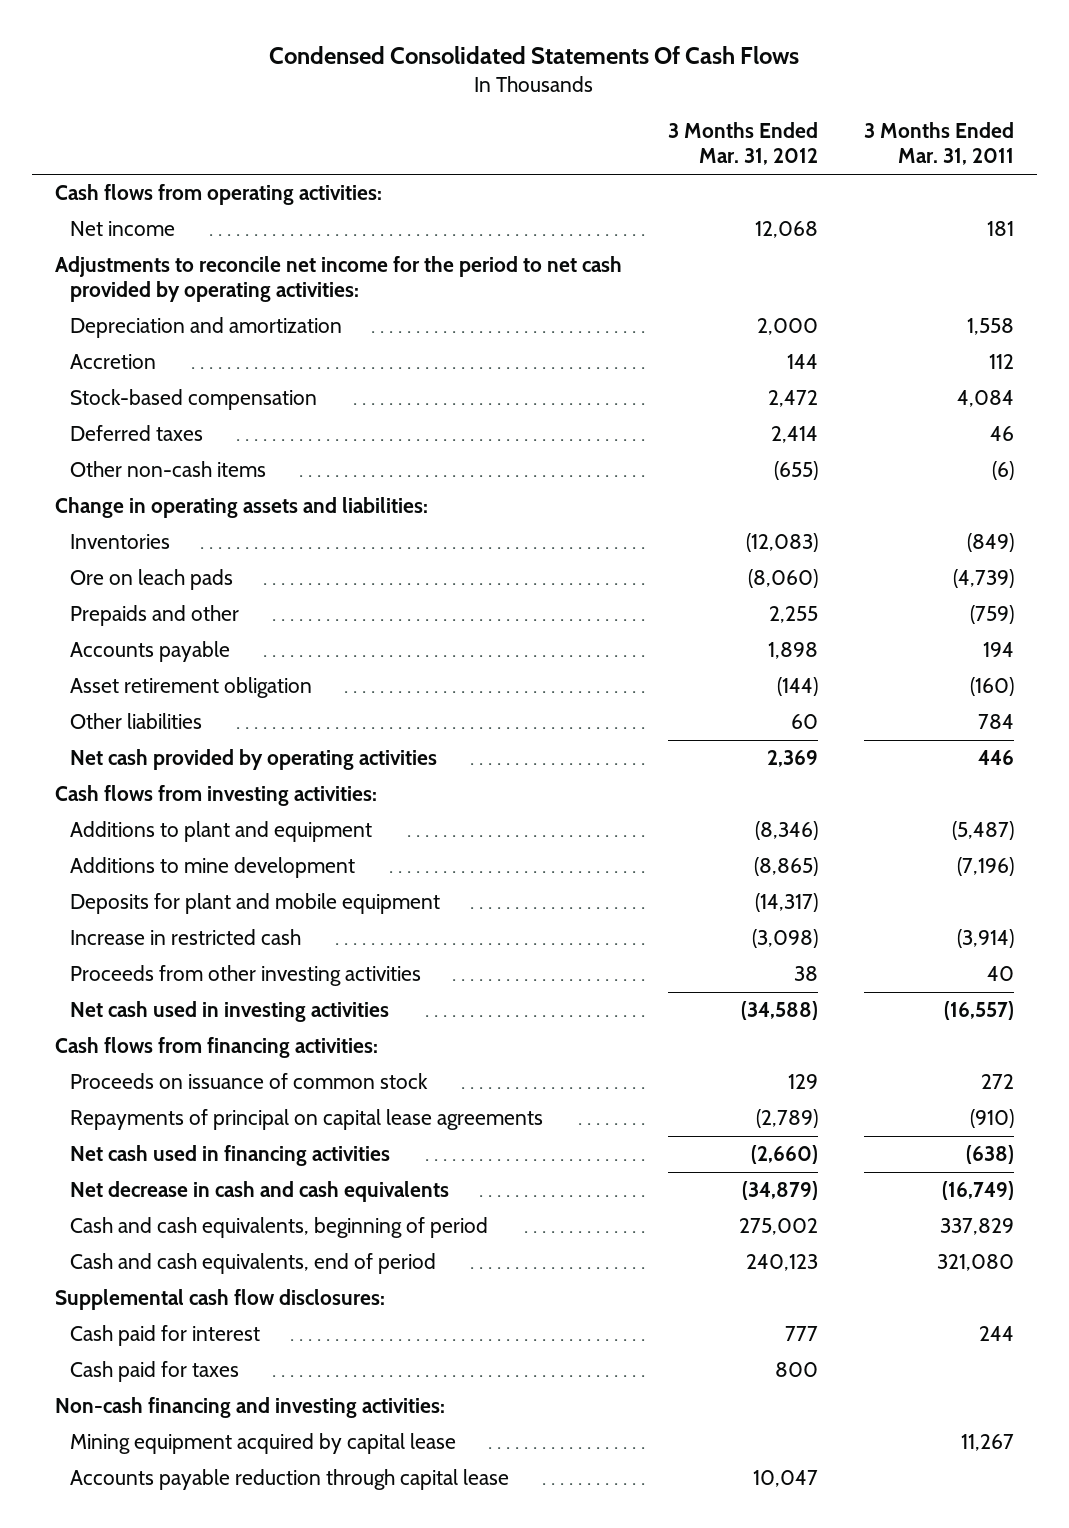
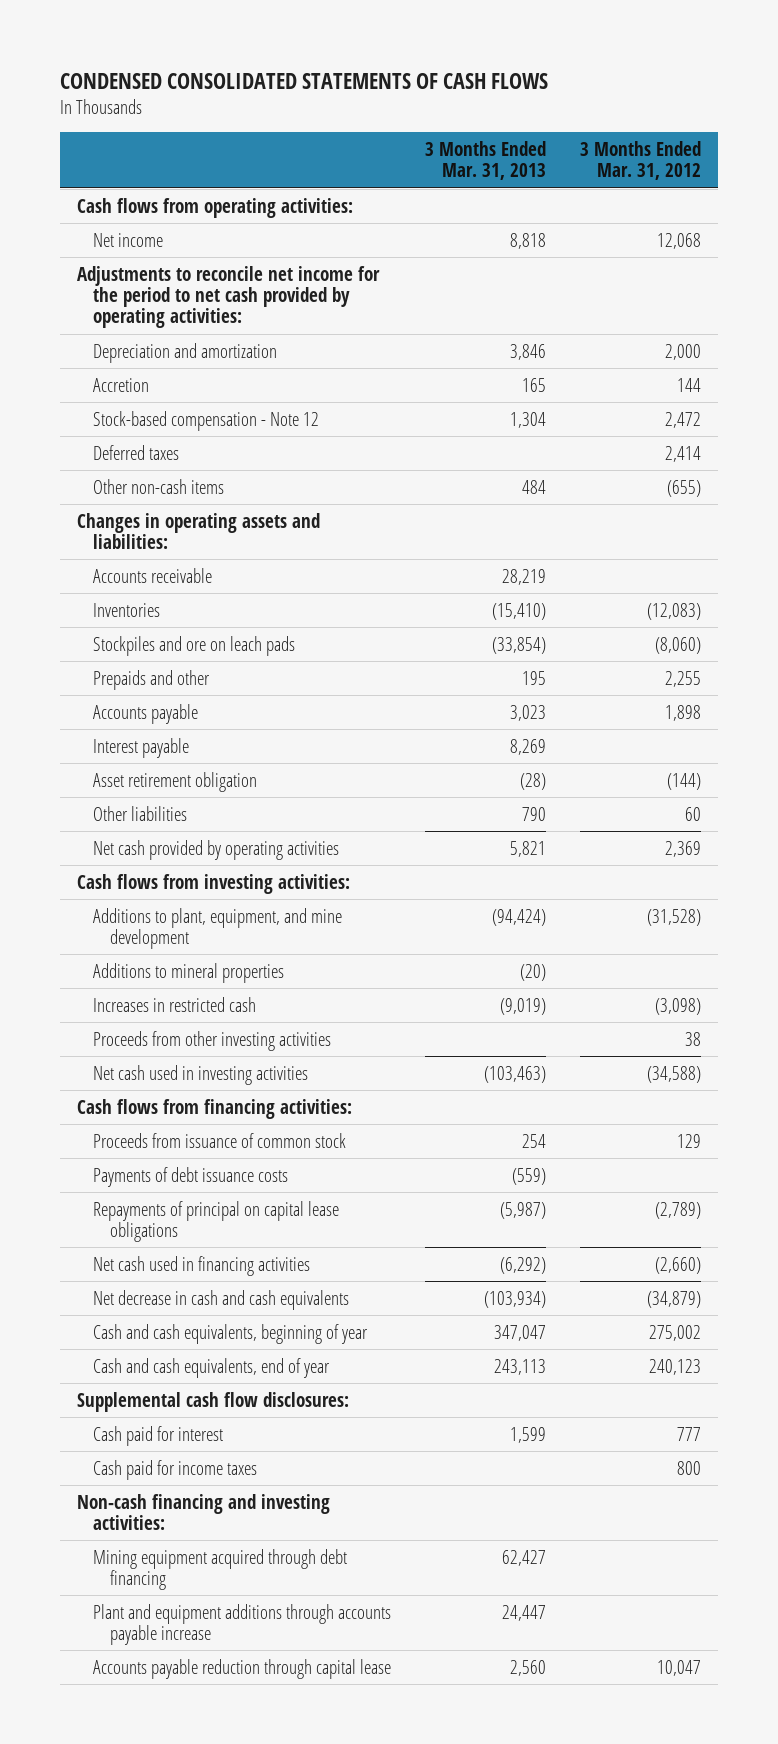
- Condensed Consolidated Statements Of Cash Flows
+ CONDENSED CONSOLIDATED STATEMENTS OF CASH FLOWS
- | 3 Months Ended Mar. 31, 2012 | 3 Months Ended Mar. 31, 2011
+ | 3 Months Ended Mar. 31, 2013 | 3 Months Ended Mar. 31, 2012
- Stock-based compensation | 2,472 | 4,084
+ Stock-based compensation - Note 12 | 1,304 | 2,472
- Change in operating assets and liabilities:
+ Changes in operating assets and liabilities:
+ Accounts receivable | 28,219 |
- Ore on leach pads | (8,060) | (4,739)
+ Stockpiles and ore on leach pads | (33,854) | (8,060)
+ Interest payable | 8,269 |
- Additions to plant and equipment | (8,346) | (5,487)
- Additions to mine development | (8,865) | (7,196)
- Deposits for plant and mobile equipment | (14,317) |
- Increase in restricted cash | (3,098) | (3,914)
+ Additions to plant, equipment, and mine development | (94,424) | (31,528)
+ Additions to mineral properties | (20) |
+ Increases in restricted cash | (9,019) | (3,098)
- Proceeds on issuance of common stock | 129 | 272
- Repayments of principal on capital lease agreements | (2,789) | (910)
+ Proceeds from issuance of common stock | 254 | 129
+ Payments of debt issuance costs | (559) |
+ Repayments of principal on capital lease obligations | (5,987) | (2,789)
- Cash and cash equivalents, beginning of period | 275,002 | 337,829
- Cash and cash equivalents, end of period | 240,123 | 321,080
+ Cash and cash equivalents, beginning of year | 347,047 | 275,002
+ Cash and cash equivalents, end of year | 243,113 | 240,123
- Cash paid for taxes | 800 |
+ Cash paid for income taxes | | 800
- Mining equipment acquired by capital lease | | 11,267
+ Mining equipment acquired through debt financing | 62,427 |
+ Plant and equipment additions through accounts payable increase | 24,447 |

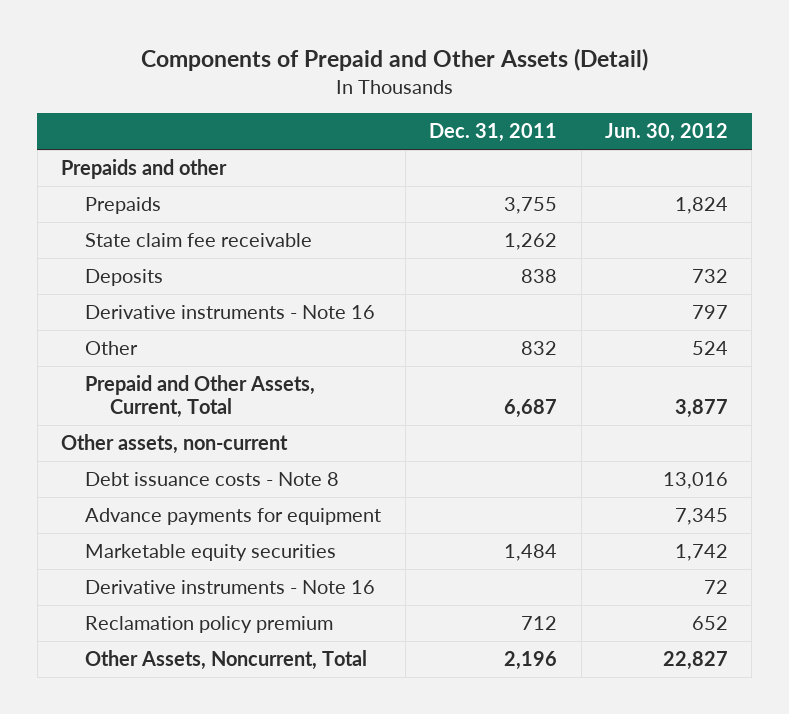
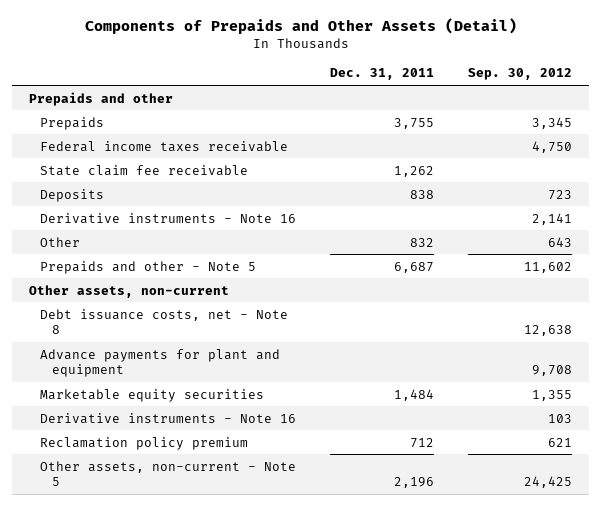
- Components of Prepaid and Other Assets (Detail)
+ Components of Prepaids and Other Assets (Detail)
- | Dec. 31, 2011 | Jun. 30, 2012
+ | Dec. 31, 2011 | Sep. 30, 2012
+ Federal income taxes receivable | | 4,750
- Prepaid and Other Assets, Current, Total | 6,687 | 3,877
+ Prepaids and other - Note 5 | 6,687 | 11,602
- Debt issuance costs - Note 8 | | 13,016
- Advance payments for equipment | | 7,345
+ Debt issuance costs, net - Note 8 | | 12,638
+ Advance payments for plant and equipment | | 9,708
- Other Assets, Noncurrent, Total | 2,196 | 22,827
+ Other assets, non-current - Note 5 | 2,196 | 24,425

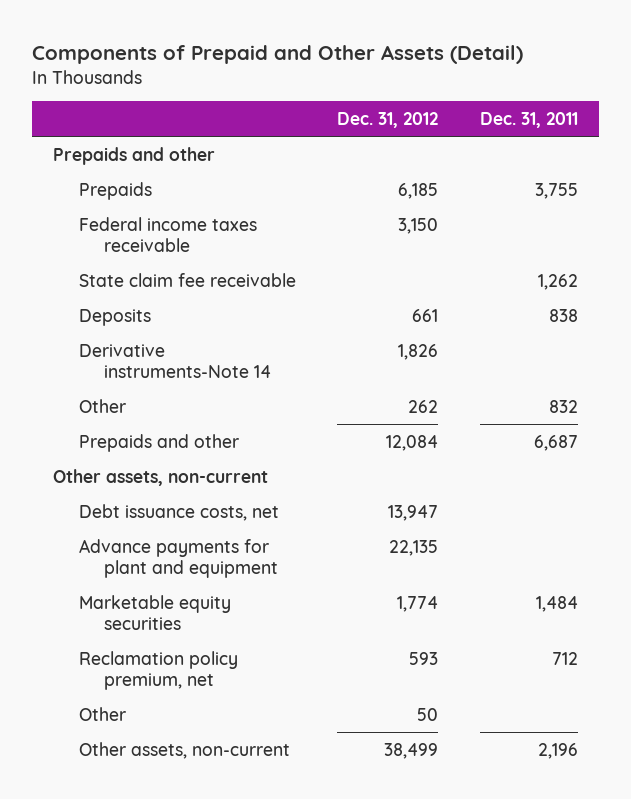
- Components of Prepaids and Other Assets (Detail)
+ Components of Prepaid and Other Assets (Detail)
- | Dec. 31, 2011 | Sep. 30, 2012
+ | Dec. 31, 2012 | Dec. 31, 2011
- Derivative instruments - Note 16 | | 2,141
+ Derivative instruments-Note 14 | 1,826 |
- Prepaids and other - Note 5 | 6,687 | 11,602
+ Prepaids and other | 12,084 | 6,687
- Debt issuance costs, net - Note 8 | | 12,638
+ Debt issuance costs, net | 13,947 |
- Derivative instruments - Note 16 | | 103
- Reclamation policy premium | 712 | 621
- Other assets, non-current - Note 5 | 2,196 | 24,425
+ Reclamation policy premium, net | 593 | 712
+ Other | 50 |
+ Other assets, non-current | 38,499 | 2,196

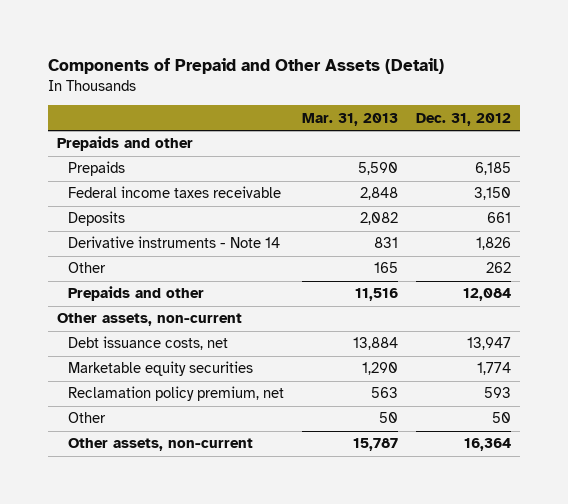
- | Dec. 31, 2012 | Dec. 31, 2011
+ | Mar. 31, 2013 | Dec. 31, 2012
- State claim fee receivable | | 1,262
- Derivative instruments-Note 14 | 1,826 |
+ Derivative instruments - Note 14 | 831 | 1,826
- Advance payments for plant and equipment | 22,135 |
- Other assets, non-current | 38,499 | 2,196
+ Other assets, non-current | 15,787 | 16,364

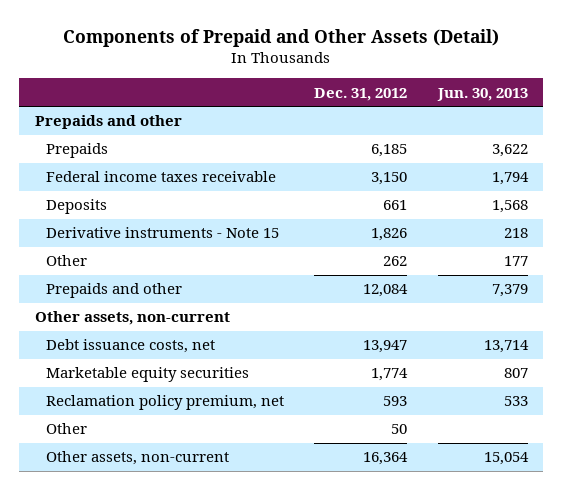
- | Mar. 31, 2013 | Dec. 31, 2012
+ | Dec. 31, 2012 | Jun. 30, 2013
- Derivative instruments - Note 14 | 831 | 1,826
+ Derivative instruments - Note 15 | 1,826 | 218

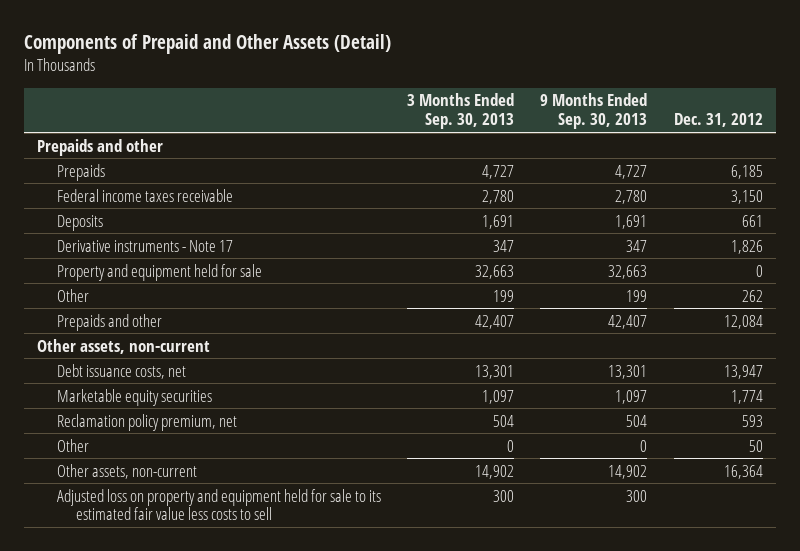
- | Dec. 31, 2012 | Jun. 30, 2013
+ | 3 Months Ended Sep. 30, 2013 | 9 Months Ended Sep. 30, 2013 | Dec. 31, 2012
- Derivative instruments - Note 15 | 1,826 | 218
+ Derivative instruments - Note 17 | 347 | 347 | 1,826
+ Property and equipment held for sale | 32,663 | 32,663 | 0
+ Adjusted loss on property and equipment held for sale to its estimated fair value less costs to sell | 300 | 300 |

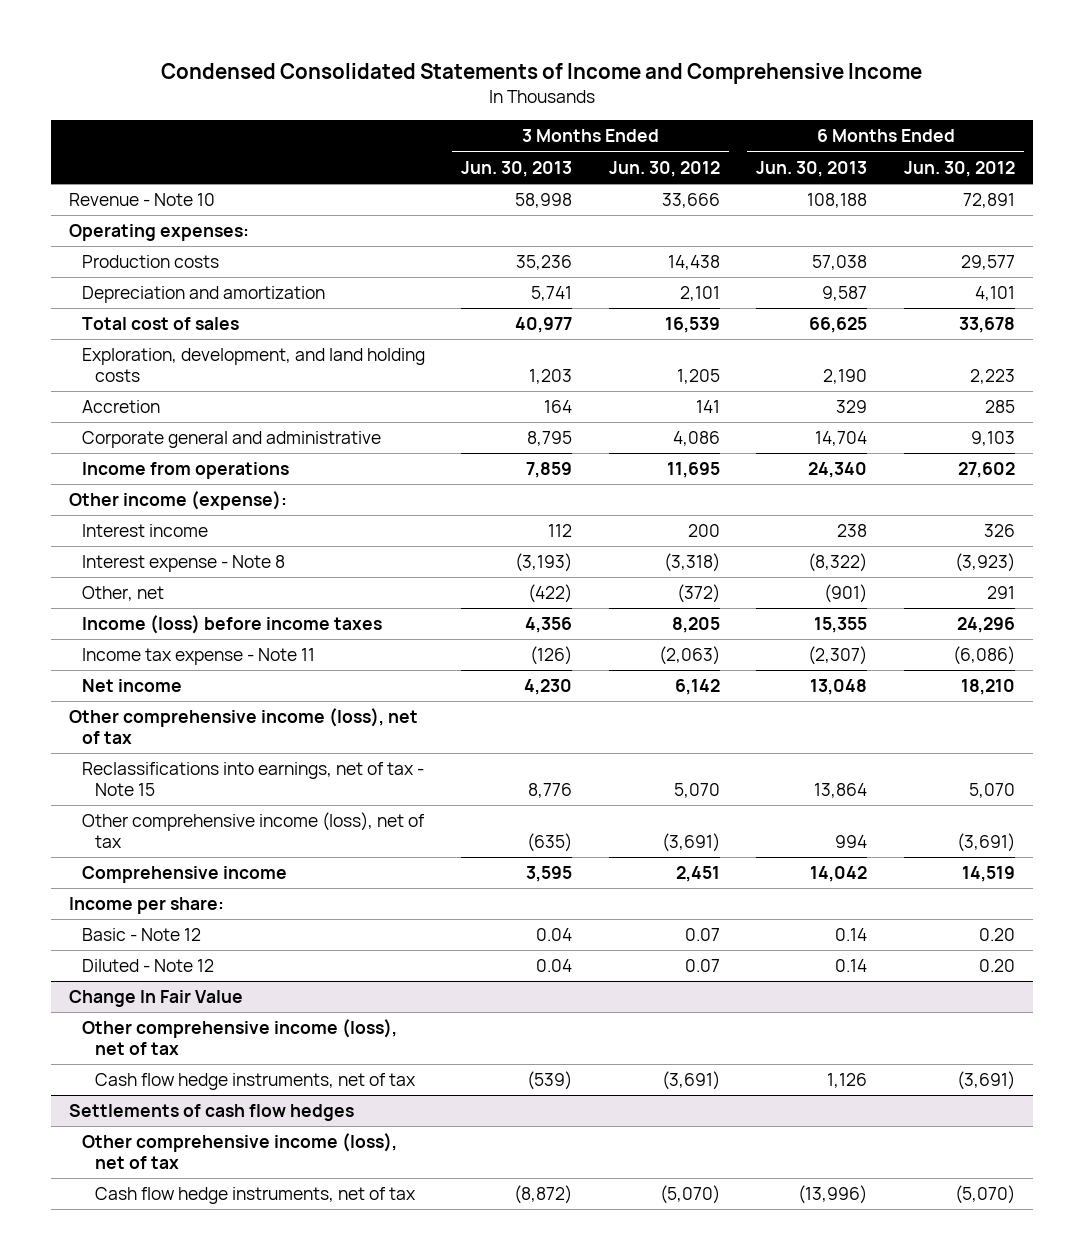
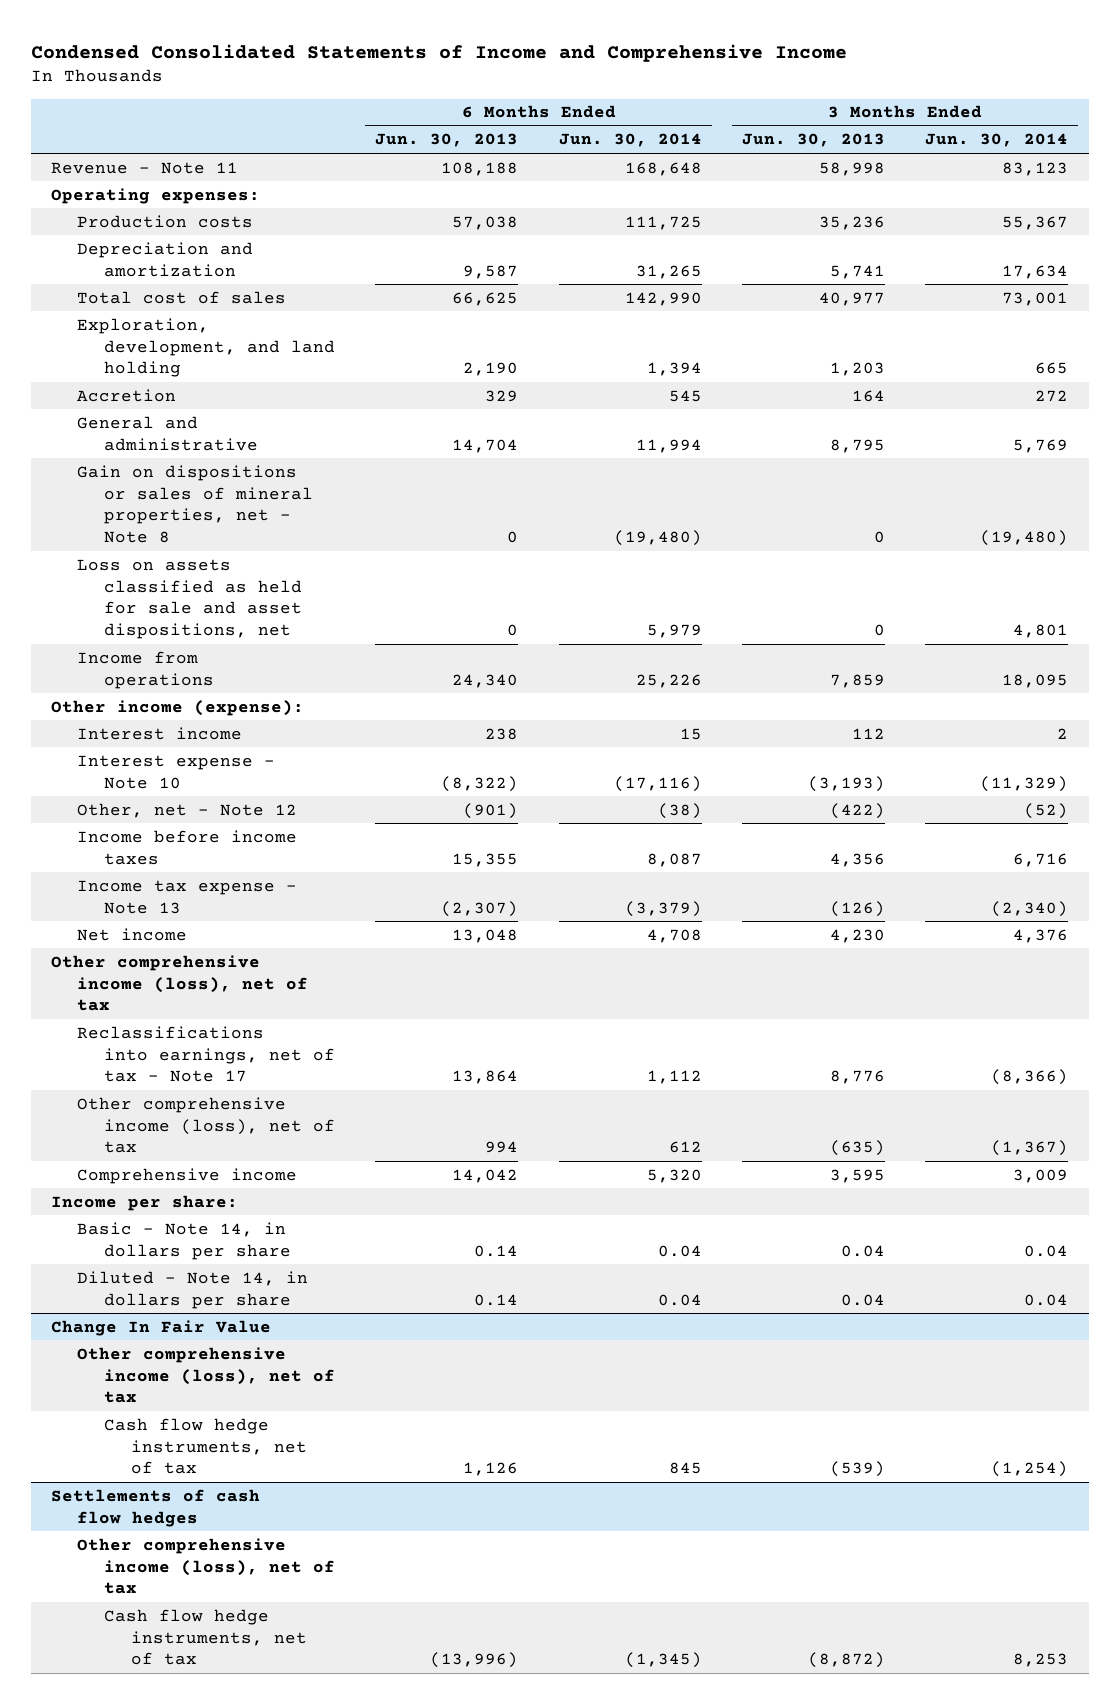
- | 3 Months Ended Jun. 30, 2013 | 3 Months Ended Jun. 30, 2012 | 6 Months Ended Jun. 30, 2013 | 6 Months Ended Jun. 30, 2012
+ | 6 Months Ended Jun. 30, 2013 | 6 Months Ended Jun. 30, 2014 | 3 Months Ended Jun. 30, 2013 | 3 Months Ended Jun. 30, 2014
- Revenue - Note 10 | 58,998 | 33,666 | 108,188 | 72,891
+ Revenue - Note 11 | 108,188 | 168,648 | 58,998 | 83,123
- Exploration, development, and land holding costs | 1,203 | 1,205 | 2,190 | 2,223
+ Exploration, development, and land holding | 2,190 | 1,394 | 1,203 | 665
- Corporate general and administrative | 8,795 | 4,086 | 14,704 | 9,103
+ General and administrative | 14,704 | 11,994 | 8,795 | 5,769
+ Gain on dispositions or sales of mineral properties, net - Note 8 | 0 | (19,480) | 0 | (19,480)
+ Loss on assets classified as held for sale and asset dispositions, net | 0 | 5,979 | 0 | 4,801
- Interest expense - Note 8 | (3,193) | (3,318) | (8,322) | (3,923)
- Other, net | (422) | (372) | (901) | 291
- Income (loss) before income taxes | 4,356 | 8,205 | 15,355 | 24,296
- Income tax expense - Note 11 | (126) | (2,063) | (2,307) | (6,086)
+ Interest expense - Note 10 | (8,322) | (17,116) | (3,193) | (11,329)
+ Other, net - Note 12 | (901) | (38) | (422) | (52)
+ Income before income taxes | 15,355 | 8,087 | 4,356 | 6,716
+ Income tax expense - Note 13 | (2,307) | (3,379) | (126) | (2,340)
- Reclassifications into earnings, net of tax - Note 15 | 8,776 | 5,070 | 13,864 | 5,070
+ Reclassifications into earnings, net of tax - Note 17 | 13,864 | 1,112 | 8,776 | (8,366)
- Basic - Note 12 | 0.04 | 0.07 | 0.14 | 0.20
- Diluted - Note 12 | 0.04 | 0.07 | 0.14 | 0.20
+ Basic - Note 14, in dollars per share | 0.14 | 0.04 | 0.04 | 0.04
+ Diluted - Note 14, in dollars per share | 0.14 | 0.04 | 0.04 | 0.04

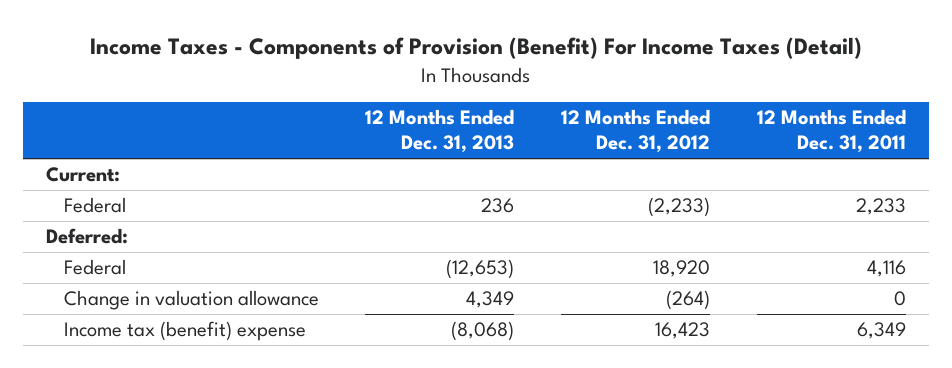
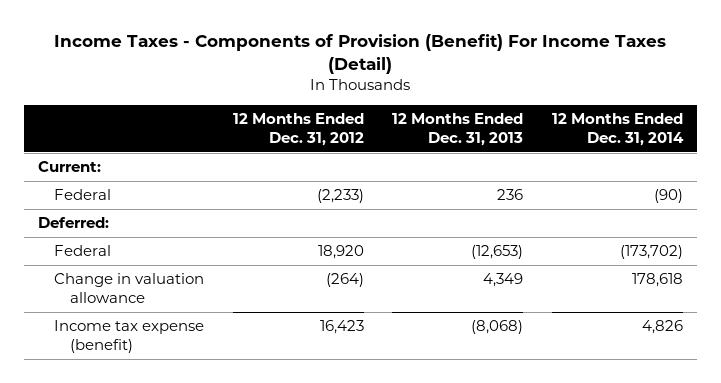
- | 12 Months Ended Dec. 31, 2013 | 12 Months Ended Dec. 31, 2012 | 12 Months Ended Dec. 31, 2011
+ | 12 Months Ended Dec. 31, 2012 | 12 Months Ended Dec. 31, 2013 | 12 Months Ended Dec. 31, 2014
- Income tax (benefit) expense | (8,068) | 16,423 | 6,349
+ Income tax expense (benefit) | 16,423 | (8,068) | 4,826

